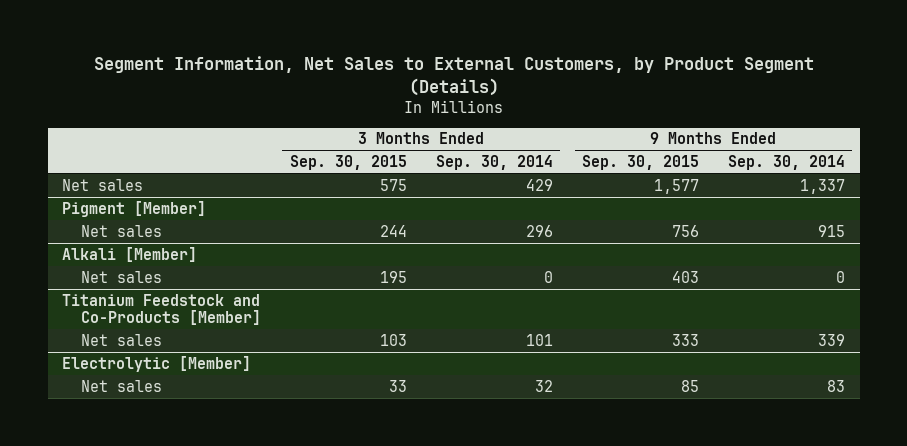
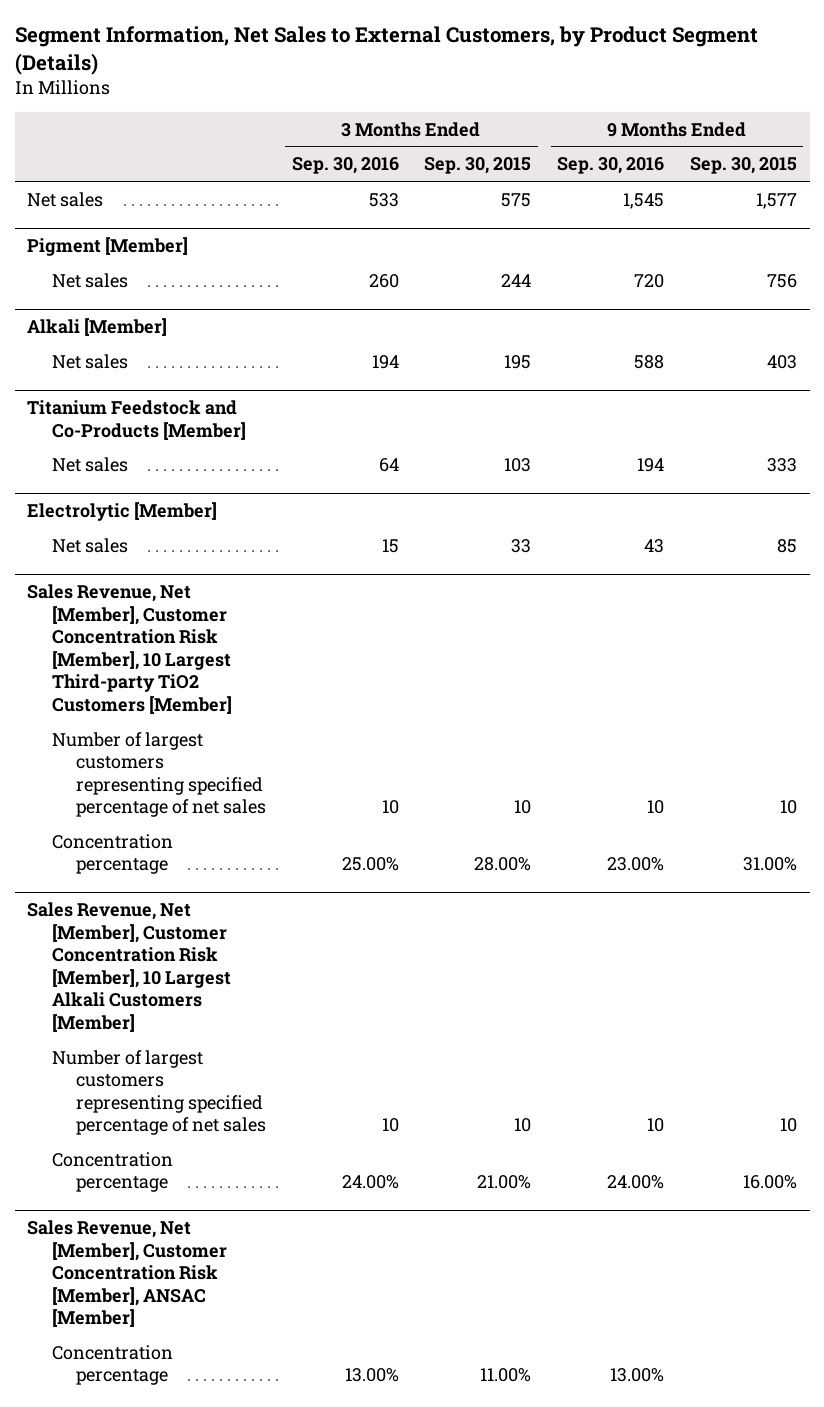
- | 3 Months Ended Sep. 30, 2015 | 3 Months Ended Sep. 30, 2014 | 9 Months Ended Sep. 30, 2015 | 9 Months Ended Sep. 30, 2014
+ | 3 Months Ended Sep. 30, 2016 | 3 Months Ended Sep. 30, 2015 | 9 Months Ended Sep. 30, 2016 | 9 Months Ended Sep. 30, 2015
+ Sales Revenue, Net [Member], Customer Concentration Risk [Member], 10 Largest Third-party TiO2 Customers [Member]
+ Number of largest customers representing specified percentage of net sales | 10 | 10 | 10 | 10
+ Concentration percentage | 25.00% | 28.00% | 23.00% | 31.00%
+ Sales Revenue, Net [Member], Customer Concentration Risk [Member], 10 Largest Alkali Customers [Member]
+ Number of largest customers representing specified percentage of net sales | 10 | 10 | 10 | 10
+ Concentration percentage | 24.00% | 21.00% | 24.00% | 16.00%
+ Sales Revenue, Net [Member], Customer Concentration Risk [Member], ANSAC [Member]
+ Concentration percentage | 13.00% | 11.00% | 13.00% |

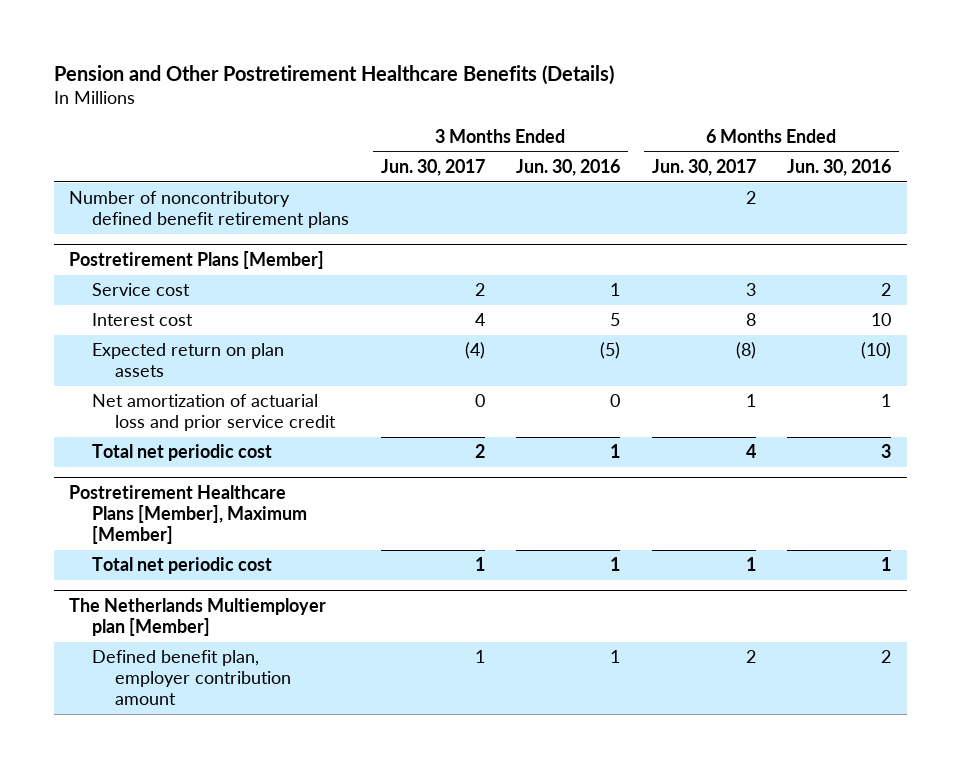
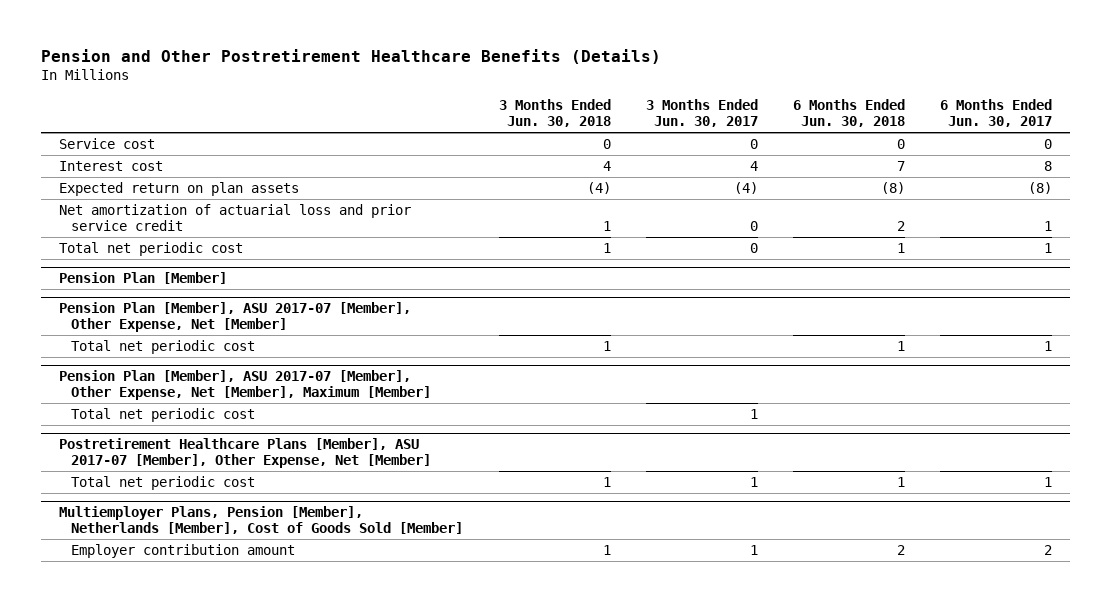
- | 3 Months Ended Jun. 30, 2017 | 3 Months Ended Jun. 30, 2016 | 6 Months Ended Jun. 30, 2017 | 6 Months Ended Jun. 30, 2016
+ | 3 Months Ended Jun. 30, 2018 | 3 Months Ended Jun. 30, 2017 | 6 Months Ended Jun. 30, 2018 | 6 Months Ended Jun. 30, 2017
- Number of noncontributory defined benefit retirement plans | | | 2 |
- Postretirement Plans [Member]
- Service cost | 2 | 1 | 3 | 2
+ Service cost | 0 | 0 | 0 | 0
- Total net periodic cost | 2 | 1 | 4 | 3
- Postretirement Healthcare Plans [Member], Maximum [Member]
+ Total net periodic cost | 1 | 0 | 1 | 1
+ Pension Plan [Member]
+ Pension Plan [Member], ASU 2017-07 [Member], Other Expense, Net [Member]
+ Total net periodic cost | 1 | | 1 | 1
+ Pension Plan [Member], ASU 2017-07 [Member], Other Expense, Net [Member], Maximum [Member]
+ Total net periodic cost | | 1 | |
+ Postretirement Healthcare Plans [Member], ASU 2017-07 [Member], Other Expense, Net [Member]
- The Netherlands Multiemployer plan [Member]
- Defined benefit plan, employer contribution amount | 1 | 1 | 2 | 2
+ Multiemployer Plans, Pension [Member], Netherlands [Member], Cost of Goods Sold [Member]
+ Employer contribution amount | 1 | 1 | 2 | 2

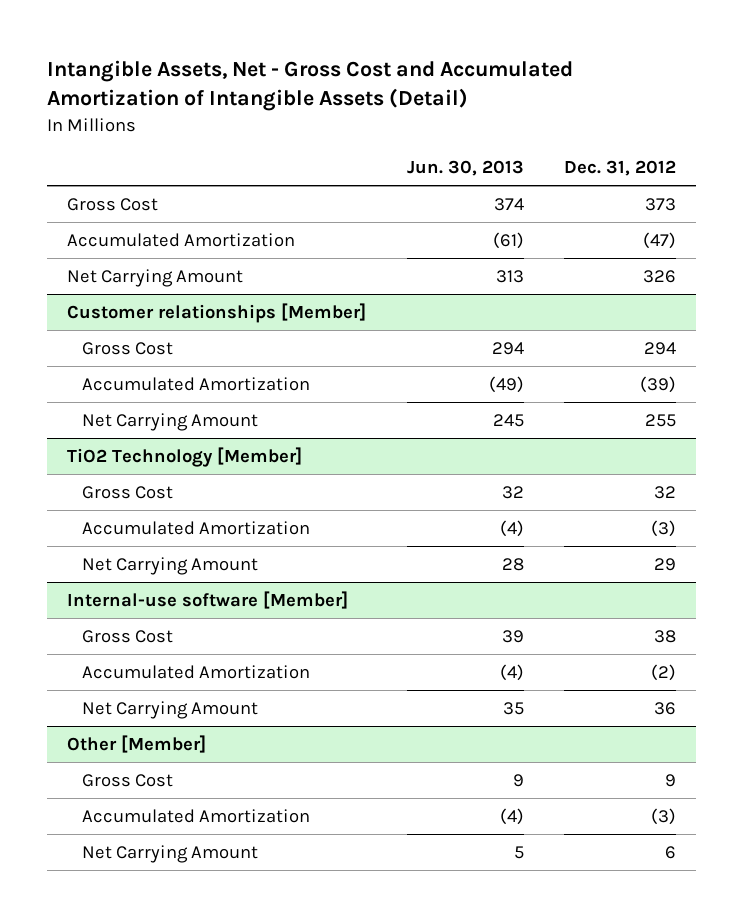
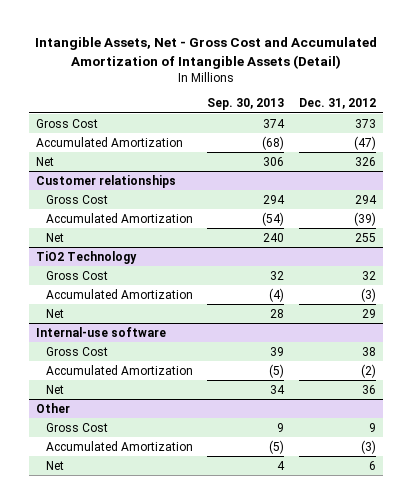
- | Jun. 30, 2013 | Dec. 31, 2012
+ | Sep. 30, 2013 | Dec. 31, 2012
- Net Carrying Amount | 313 | 326
- Customer relationships [Member]
+ Net | 306 | 326
+ Customer relationships
- Net Carrying Amount | 245 | 255
- TiO2 Technology [Member]
+ Net | 240 | 255
+ TiO2 Technology
- Net Carrying Amount | 28 | 29
- Internal-use software [Member]
+ Net | 28 | 29
+ Internal-use software
- Net Carrying Amount | 35 | 36
- Other [Member]
+ Net | 34 | 36
+ Other
- Net Carrying Amount | 5 | 6
+ Net | 4 | 6

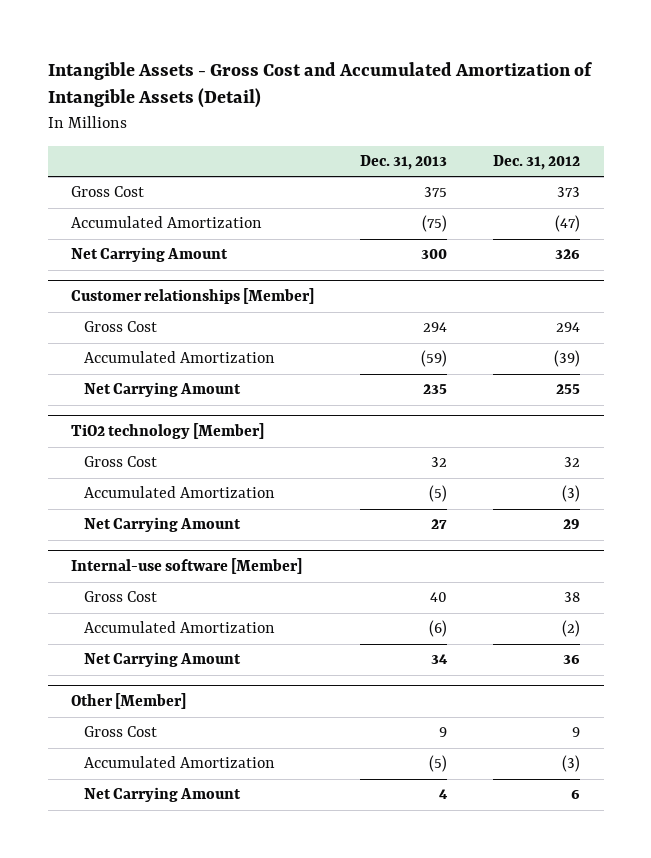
- Intangible Assets, Net - Gross Cost and Accumulated Amortization of Intangible Assets (Detail)
+ Intangible Assets - Gross Cost and Accumulated Amortization of Intangible Assets (Detail)
- | Sep. 30, 2013 | Dec. 31, 2012
+ | Dec. 31, 2013 | Dec. 31, 2012
- Net | 306 | 326
- Customer relationships
+ Net Carrying Amount | 300 | 326
+ Customer relationships [Member]
- Net | 240 | 255
- TiO2 Technology
+ Net Carrying Amount | 235 | 255
+ TiO2 technology [Member]
- Net | 28 | 29
- Internal-use software
+ Net Carrying Amount | 27 | 29
+ Internal-use software [Member]
- Net | 34 | 36
- Other
+ Net Carrying Amount | 34 | 36
+ Other [Member]
- Net | 4 | 6
+ Net Carrying Amount | 4 | 6

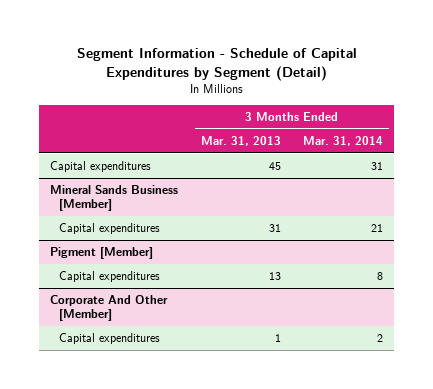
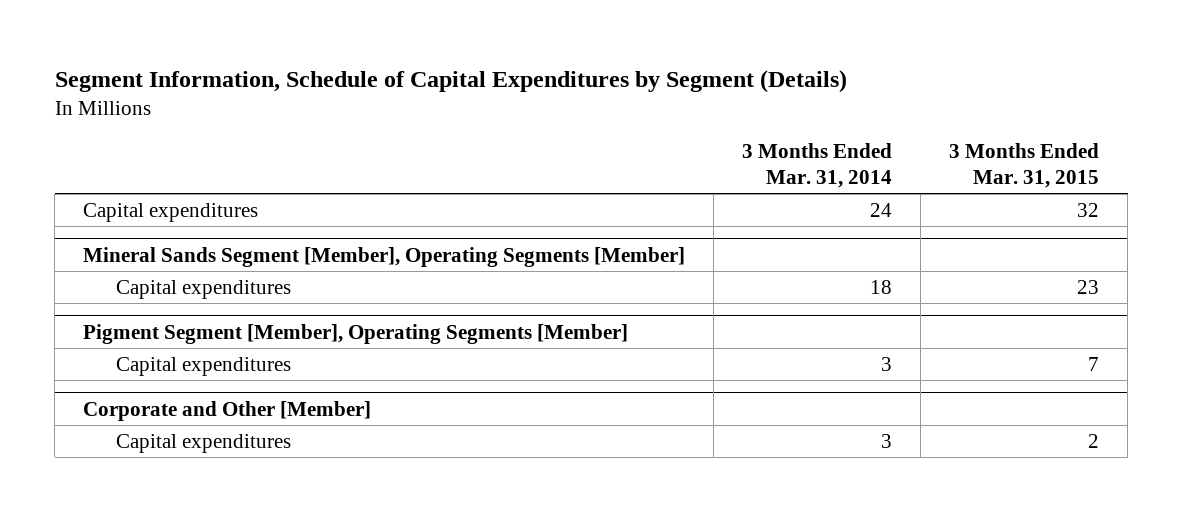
- Segment Information - Schedule of Capital Expenditures by Segment (Detail)
+ Segment Information, Schedule of Capital Expenditures by Segment (Details)
- | 3 Months Ended Mar. 31, 2013 | 3 Months Ended Mar. 31, 2014
+ | 3 Months Ended Mar. 31, 2014 | 3 Months Ended Mar. 31, 2015
- Capital expenditures | 45 | 31
- Mineral Sands Business [Member]
- Capital expenditures | 31 | 21
- Pigment [Member]
- Capital expenditures | 13 | 8
- Corporate And Other [Member]
- Capital expenditures | 1 | 2
+ Capital expenditures | 24 | 32
+ Mineral Sands Segment [Member], Operating Segments [Member]
+ Capital expenditures | 18 | 23
+ Pigment Segment [Member], Operating Segments [Member]
+ Capital expenditures | 3 | 7
+ Corporate and Other [Member]
+ Capital expenditures | 3 | 2

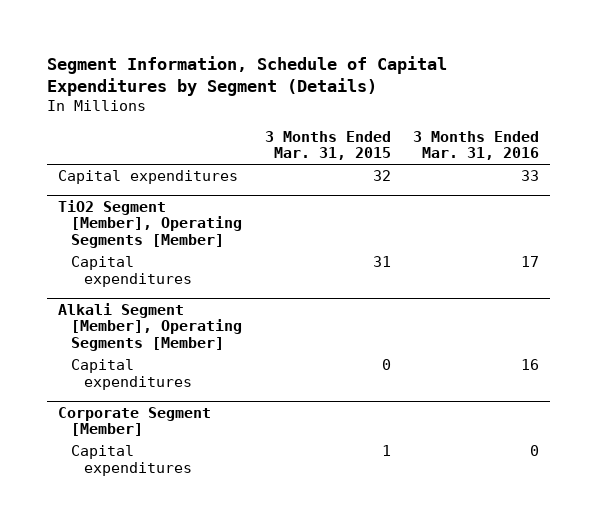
- | 3 Months Ended Mar. 31, 2014 | 3 Months Ended Mar. 31, 2015
+ | 3 Months Ended Mar. 31, 2015 | 3 Months Ended Mar. 31, 2016
- Mineral Sands Segment [Member], Operating Segments [Member]
- Capital expenditures | 18 | 23
- Pigment Segment [Member], Operating Segments [Member]
- Capital expenditures | 3 | 7
- Corporate and Other [Member]
- Capital expenditures | 3 | 2
+ TiO2 Segment [Member], Operating Segments [Member]
+ Capital expenditures | 31 | 17
+ Alkali Segment [Member], Operating Segments [Member]
+ Capital expenditures | 0 | 16
+ Corporate Segment [Member]
+ Capital expenditures | 1 | 0

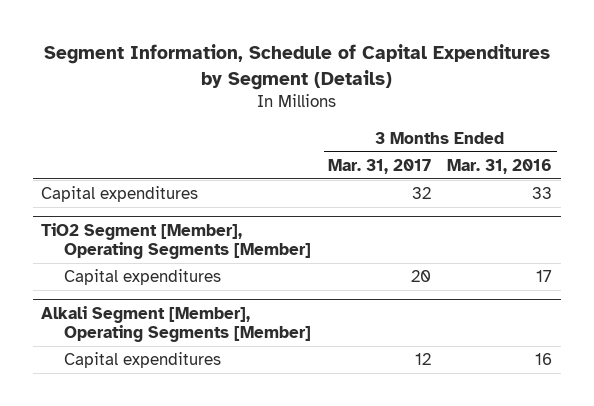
- | 3 Months Ended Mar. 31, 2015 | 3 Months Ended Mar. 31, 2016
+ | 3 Months Ended Mar. 31, 2017 | 3 Months Ended Mar. 31, 2016
- Corporate Segment [Member]
- Capital expenditures | 1 | 0

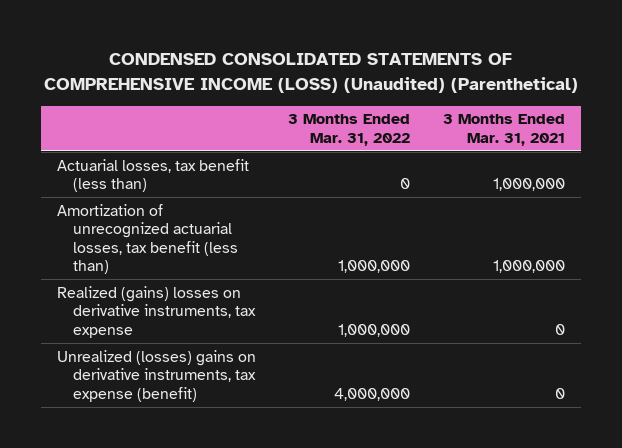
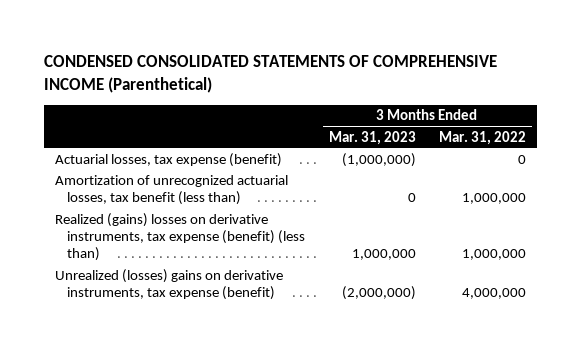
- CONDENSED CONSOLIDATED STATEMENTS OF COMPREHENSIVE INCOME (LOSS) (Unaudited) (Parenthetical)
+ CONDENSED CONSOLIDATED STATEMENTS OF COMPREHENSIVE INCOME (Parenthetical)
- | 3 Months Ended Mar. 31, 2022 | 3 Months Ended Mar. 31, 2021
+ | 3 Months Ended Mar. 31, 2023 | 3 Months Ended Mar. 31, 2022
- Actuarial losses, tax benefit (less than) | 0 | 1,000,000
+ Actuarial losses, tax expense (benefit) | (1,000,000) | 0
- Realized (gains) losses on derivative instruments, tax expense | 1,000,000 | 0
+ Realized (gains) losses on derivative instruments, tax expense (benefit) (less than) | 1,000,000 | 1,000,000

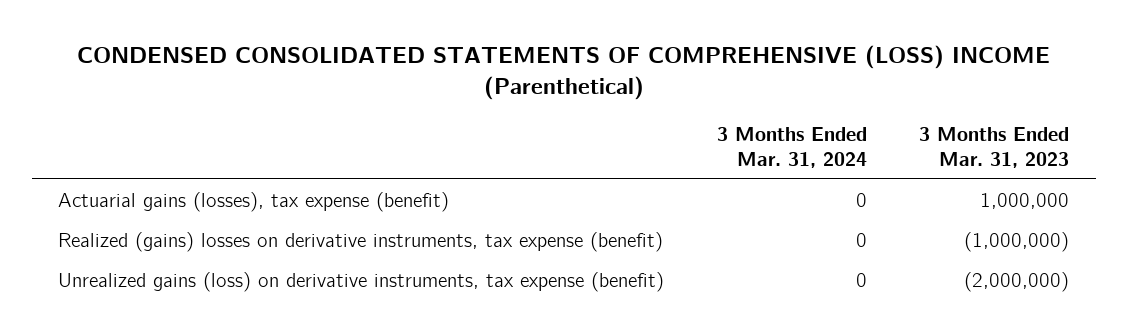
- CONDENSED CONSOLIDATED STATEMENTS OF COMPREHENSIVE INCOME (Parenthetical)
+ CONDENSED CONSOLIDATED STATEMENTS OF COMPREHENSIVE (LOSS) INCOME (Parenthetical)
- | 3 Months Ended Mar. 31, 2023 | 3 Months Ended Mar. 31, 2022
+ | 3 Months Ended Mar. 31, 2024 | 3 Months Ended Mar. 31, 2023
- Actuarial losses, tax expense (benefit) | (1,000,000) | 0
- Amortization of unrecognized actuarial losses, tax benefit (less than) | 0 | 1,000,000
- Realized (gains) losses on derivative instruments, tax expense (benefit) (less than) | 1,000,000 | 1,000,000
- Unrealized (losses) gains on derivative instruments, tax expense (benefit) | (2,000,000) | 4,000,000
+ Actuarial gains (losses), tax expense (benefit) | 0 | 1,000,000
+ Realized (gains) losses on derivative instruments, tax expense (benefit) | 0 | (1,000,000)
+ Unrealized gains (loss) on derivative instruments, tax expense (benefit) | 0 | (2,000,000)

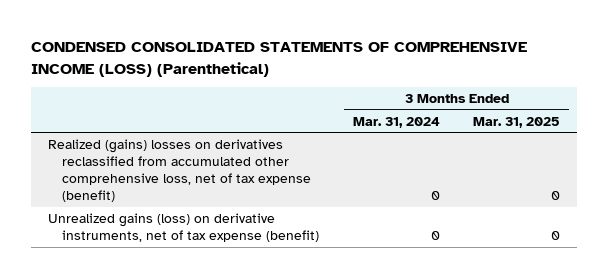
- CONDENSED CONSOLIDATED STATEMENTS OF COMPREHENSIVE (LOSS) INCOME (Parenthetical)
+ CONDENSED CONSOLIDATED STATEMENTS OF COMPREHENSIVE INCOME (LOSS) (Parenthetical)
- | 3 Months Ended Mar. 31, 2024 | 3 Months Ended Mar. 31, 2023
+ | 3 Months Ended Mar. 31, 2024 | 3 Months Ended Mar. 31, 2025
- Actuarial gains (losses), tax expense (benefit) | 0 | 1,000,000
- Realized (gains) losses on derivative instruments, tax expense (benefit) | 0 | (1,000,000)
- Unrealized gains (loss) on derivative instruments, tax expense (benefit) | 0 | (2,000,000)
+ Realized (gains) losses on derivatives reclassified from accumulated other comprehensive loss, net of tax expense (benefit) | 0 | 0
+ Unrealized gains (loss) on derivative instruments, net of tax expense (benefit) | 0 | 0

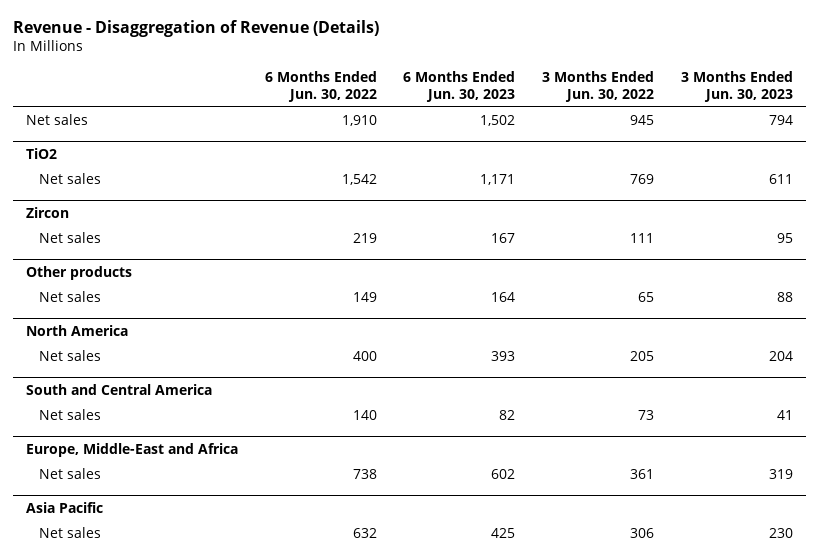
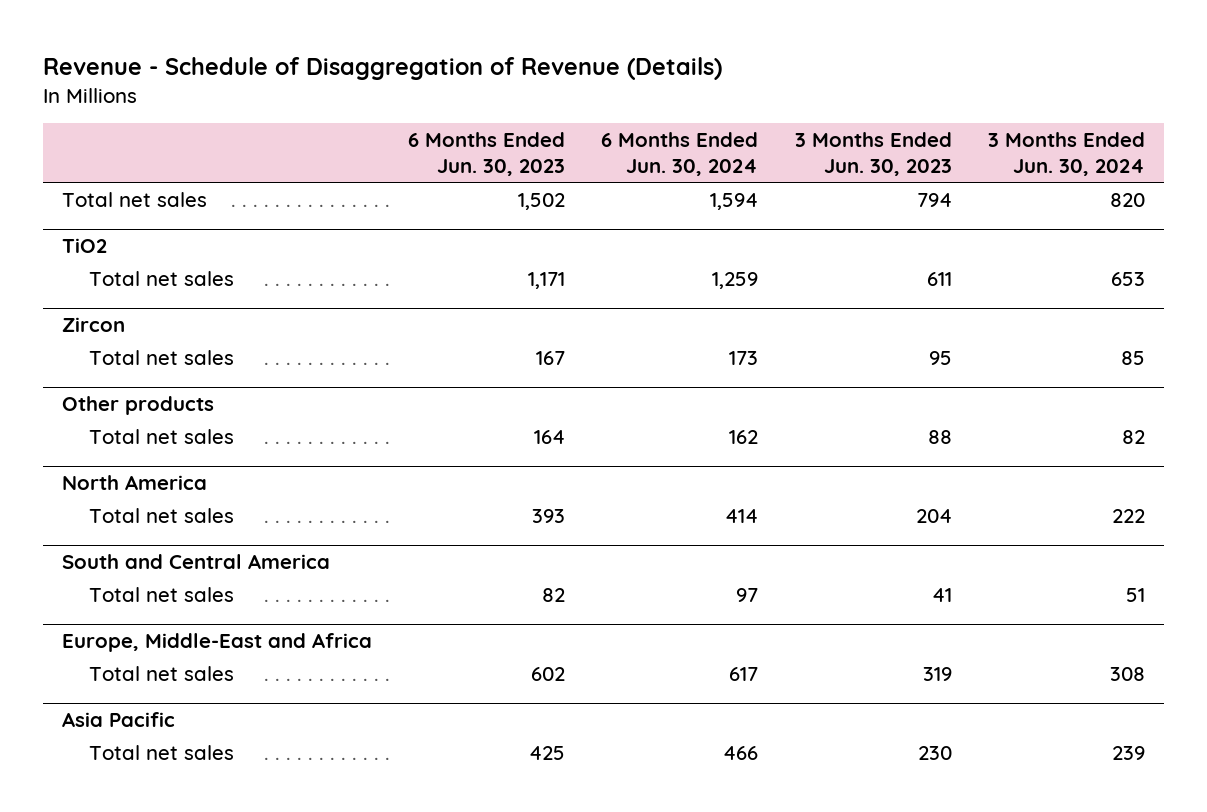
- Revenue - Disaggregation of Revenue (Details)
+ Revenue - Schedule of Disaggregation of Revenue (Details)
- | 6 Months Ended Jun. 30, 2022 | 6 Months Ended Jun. 30, 2023 | 3 Months Ended Jun. 30, 2022 | 3 Months Ended Jun. 30, 2023
+ | 6 Months Ended Jun. 30, 2023 | 6 Months Ended Jun. 30, 2024 | 3 Months Ended Jun. 30, 2023 | 3 Months Ended Jun. 30, 2024
- Net sales | 1,910 | 1,502 | 945 | 794
+ Total net sales | 1,502 | 1,594 | 794 | 820
@ TiO2
- Net sales | 1,542 | 1,171 | 769 | 611
+ Total net sales | 1,171 | 1,259 | 611 | 653
@ Zircon
- Net sales | 219 | 167 | 111 | 95
+ Total net sales | 167 | 173 | 95 | 85
@ Other products
- Net sales | 149 | 164 | 65 | 88
+ Total net sales | 164 | 162 | 88 | 82
@ North America
- Net sales | 400 | 393 | 205 | 204
+ Total net sales | 393 | 414 | 204 | 222
@ South and Central America
- Net sales | 140 | 82 | 73 | 41
+ Total net sales | 82 | 97 | 41 | 51
@ Europe, Middle-East and Africa
- Net sales | 738 | 602 | 361 | 319
+ Total net sales | 602 | 617 | 319 | 308
@ Asia Pacific
- Net sales | 632 | 425 | 306 | 230
+ Total net sales | 425 | 466 | 230 | 239

